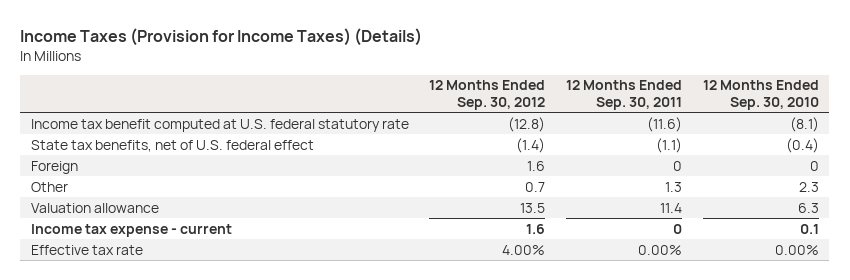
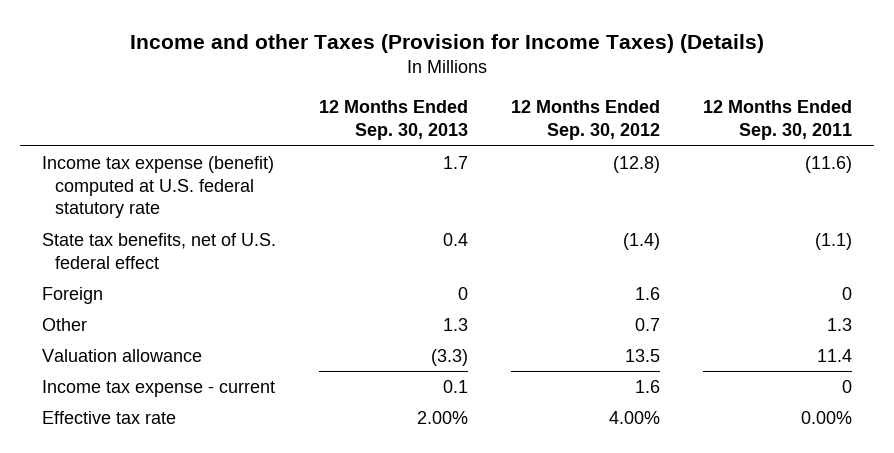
- Income Taxes (Provision for Income Taxes) (Details)
+ Income and other Taxes (Provision for Income Taxes) (Details)
- | 12 Months Ended Sep. 30, 2012 | 12 Months Ended Sep. 30, 2011 | 12 Months Ended Sep. 30, 2010
+ | 12 Months Ended Sep. 30, 2013 | 12 Months Ended Sep. 30, 2012 | 12 Months Ended Sep. 30, 2011
- Income tax benefit computed at U.S. federal statutory rate | (12.8) | (11.6) | (8.1)
+ Income tax expense (benefit) computed at U.S. federal statutory rate | 1.7 | (12.8) | (11.6)

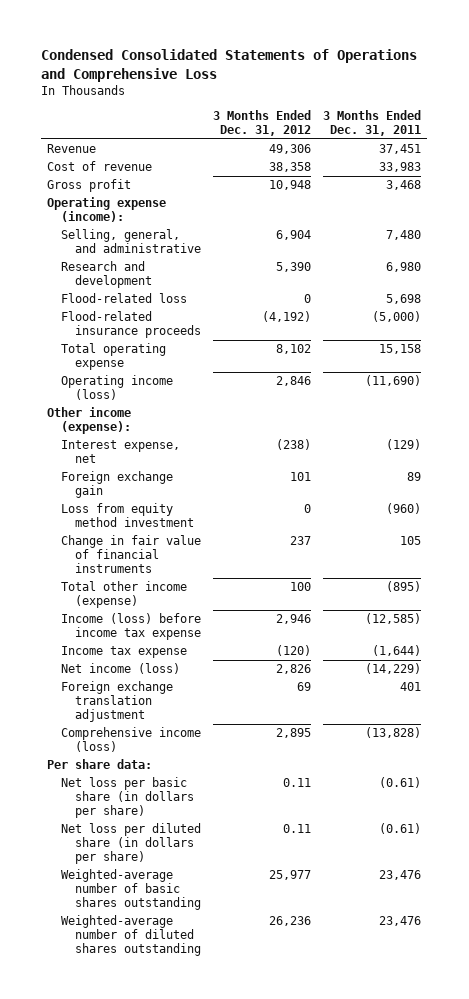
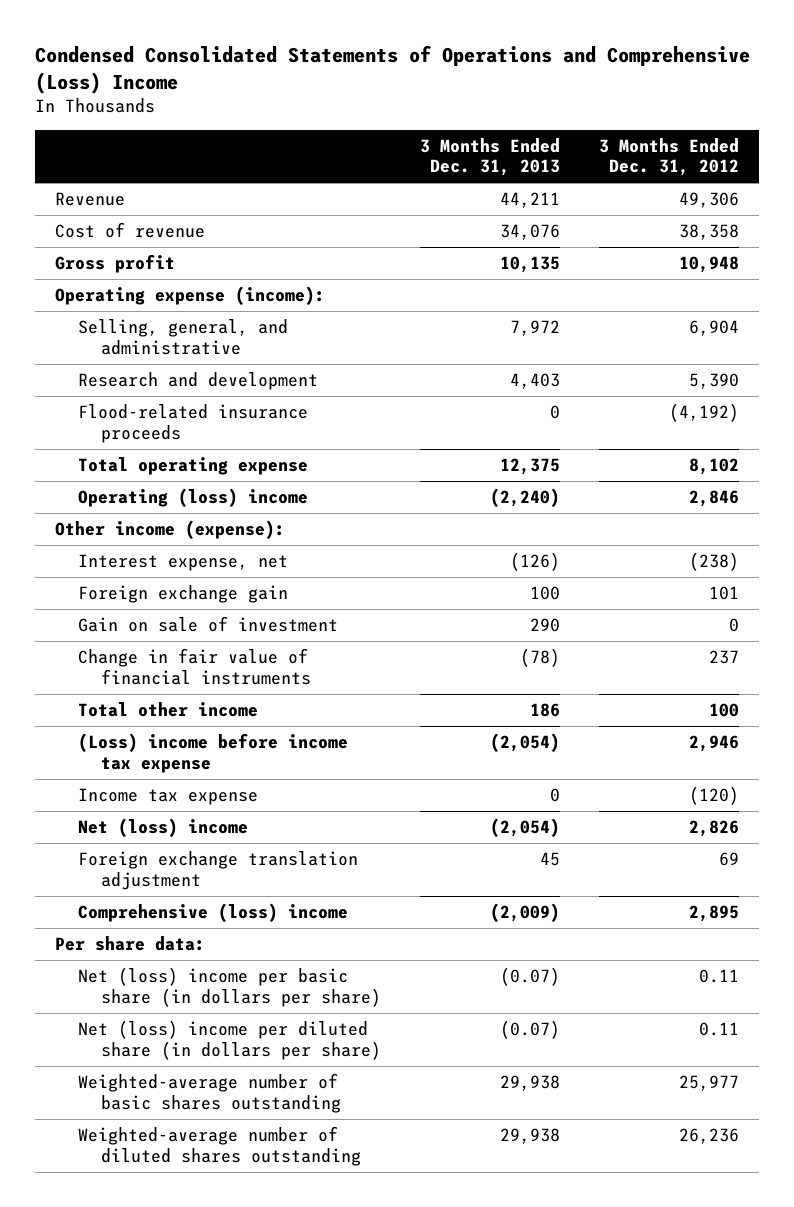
- Condensed Consolidated Statements of Operations and Comprehensive Loss
+ Condensed Consolidated Statements of Operations and Comprehensive (Loss) Income
- | 3 Months Ended Dec. 31, 2012 | 3 Months Ended Dec. 31, 2011
+ | 3 Months Ended Dec. 31, 2013 | 3 Months Ended Dec. 31, 2012
- Flood-related loss | 0 | 5,698
- Operating income (loss) | 2,846 | (11,690)
+ Operating (loss) income | (2,240) | 2,846
- Loss from equity method investment | 0 | (960)
+ Gain on sale of investment | 290 | 0
- Total other income (expense) | 100 | (895)
- Income (loss) before income tax expense | 2,946 | (12,585)
+ Total other income | 186 | 100
+ (Loss) income before income tax expense | (2,054) | 2,946
- Net income (loss) | 2,826 | (14,229)
+ Net (loss) income | (2,054) | 2,826
- Comprehensive income (loss) | 2,895 | (13,828)
+ Comprehensive (loss) income | (2,009) | 2,895
- Net loss per basic share (in dollars per share) | 0.11 | (0.61)
- Net loss per diluted share (in dollars per share) | 0.11 | (0.61)
+ Net (loss) income per basic share (in dollars per share) | (0.07) | 0.11
+ Net (loss) income per diluted share (in dollars per share) | (0.07) | 0.11

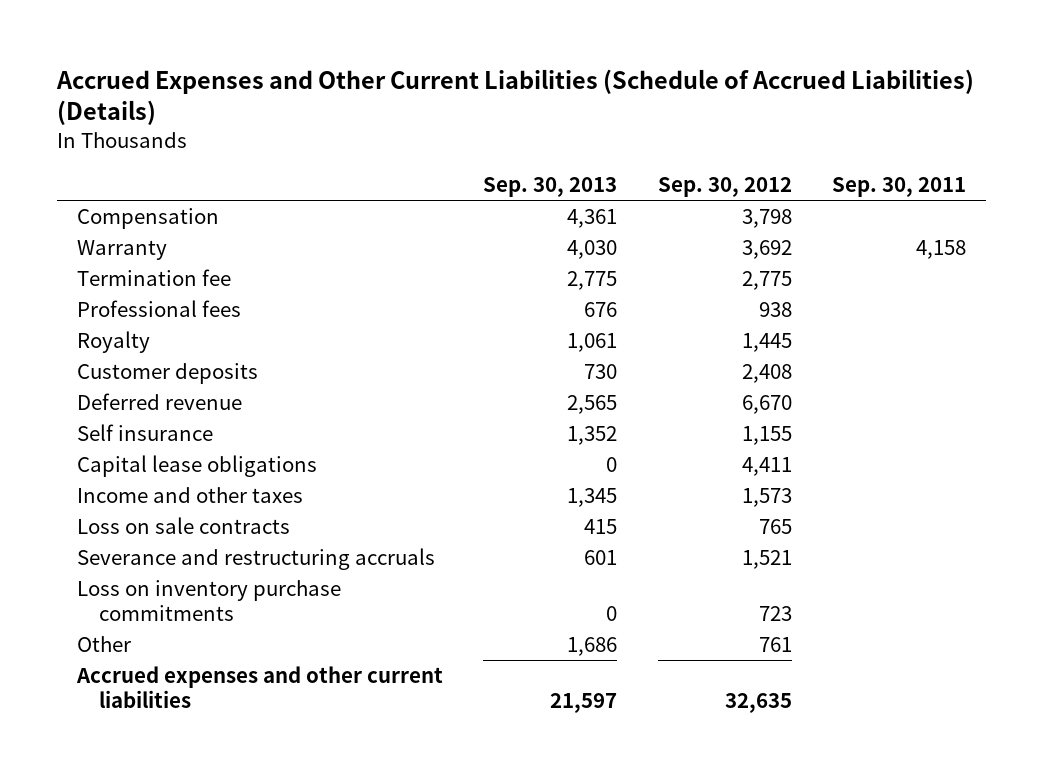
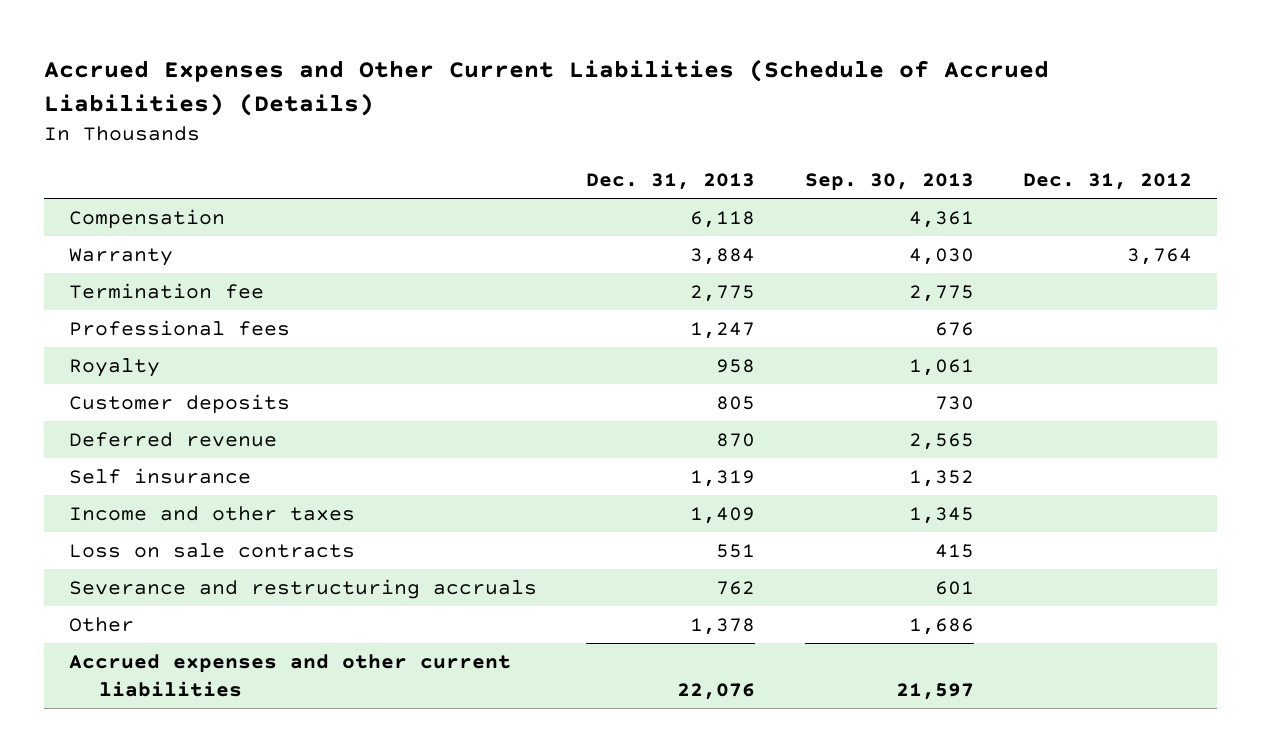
- | Sep. 30, 2013 | Sep. 30, 2012 | Sep. 30, 2011
+ | Dec. 31, 2013 | Sep. 30, 2013 | Dec. 31, 2012
- Capital lease obligations | 0 | 4,411 |
- Loss on inventory purchase commitments | 0 | 723 |

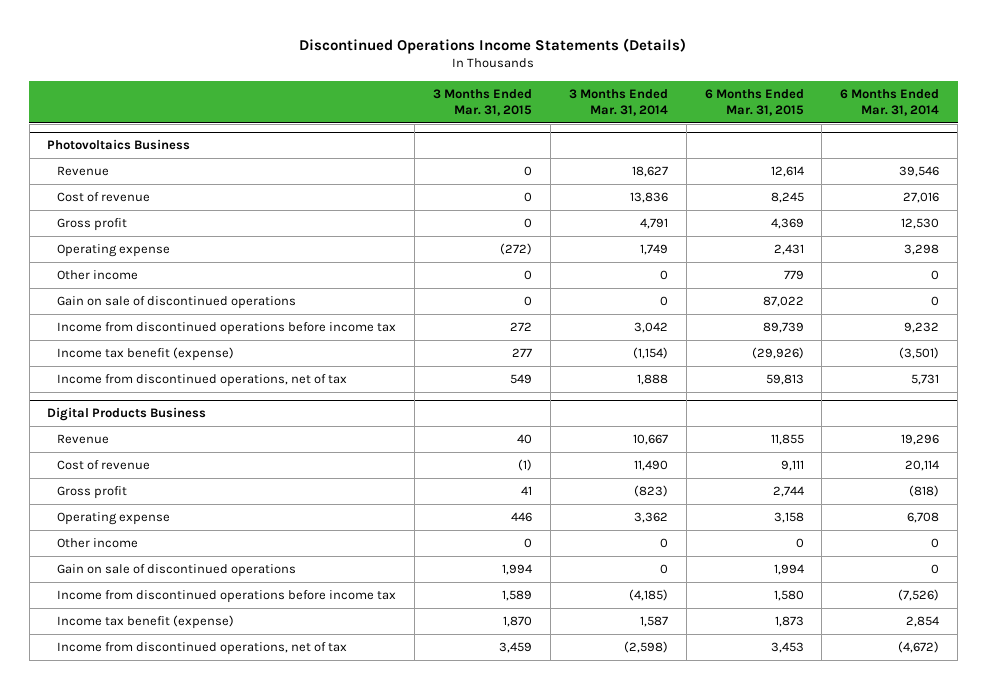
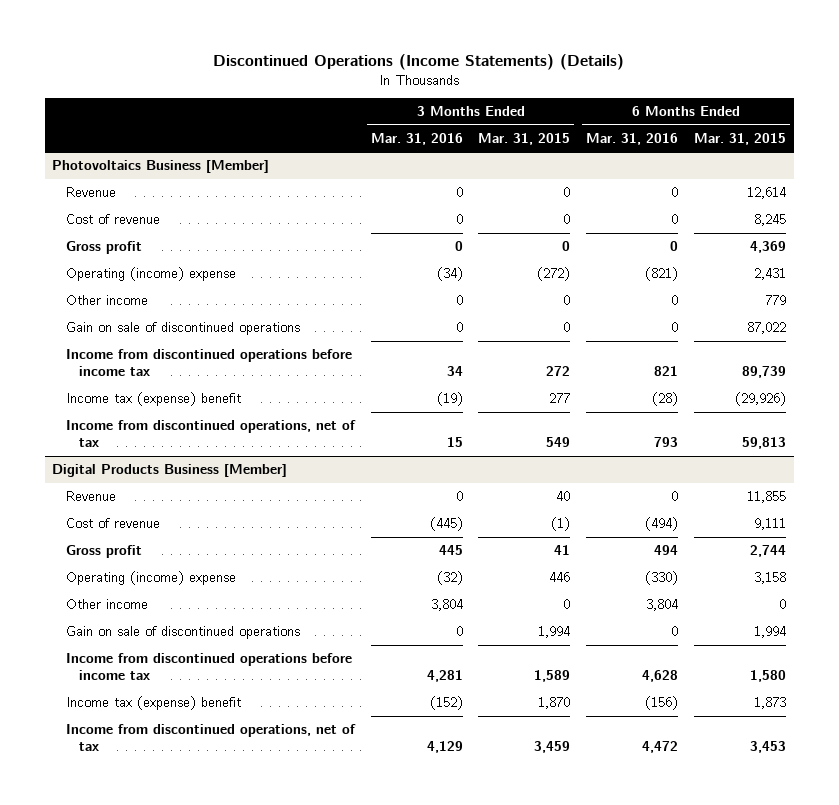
- Discontinued Operations Income Statements (Details)
+ Discontinued Operations (Income Statements) (Details)
- | 3 Months Ended Mar. 31, 2015 | 3 Months Ended Mar. 31, 2014 | 6 Months Ended Mar. 31, 2015 | 6 Months Ended Mar. 31, 2014
+ | 3 Months Ended Mar. 31, 2016 | 3 Months Ended Mar. 31, 2015 | 6 Months Ended Mar. 31, 2016 | 6 Months Ended Mar. 31, 2015
- Photovoltaics Business
+ Photovoltaics Business [Member]
- Operating expense | (272) | 1,749 | 2,431 | 3,298
+ Operating (income) expense | (34) | (272) | (821) | 2,431
- Income tax benefit (expense) | 277 | (1,154) | (29,926) | (3,501)
+ Income tax (expense) benefit | (19) | 277 | (28) | (29,926)
- Digital Products Business
+ Digital Products Business [Member]
- Operating expense | 446 | 3,362 | 3,158 | 6,708
+ Operating (income) expense | (32) | 446 | (330) | 3,158
- Income tax benefit (expense) | 1,870 | 1,587 | 1,873 | 2,854
+ Income tax (expense) benefit | (152) | 1,870 | (156) | 1,873

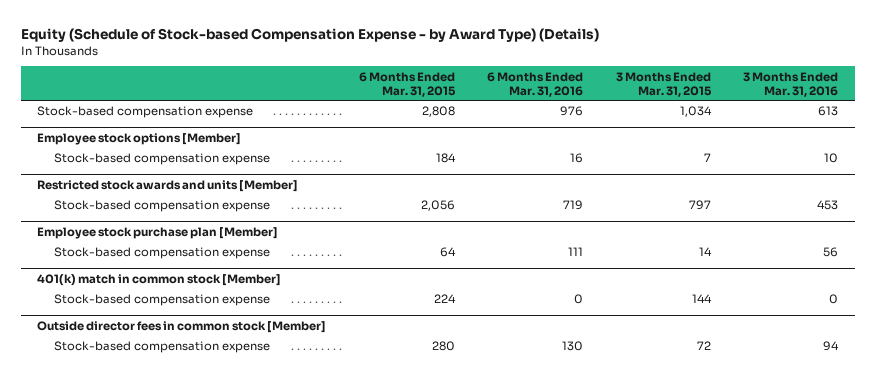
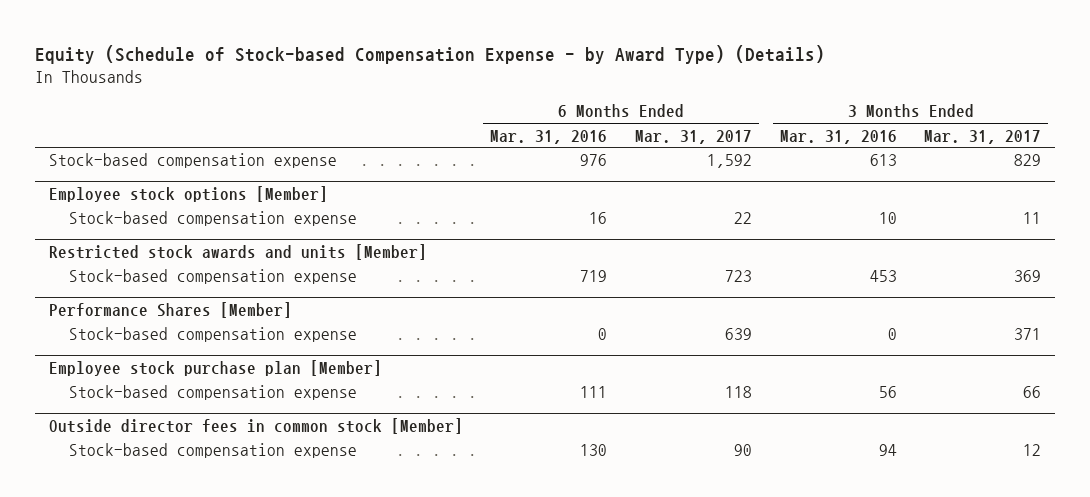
- | 6 Months Ended Mar. 31, 2015 | 6 Months Ended Mar. 31, 2016 | 3 Months Ended Mar. 31, 2015 | 3 Months Ended Mar. 31, 2016
+ | 6 Months Ended Mar. 31, 2016 | 6 Months Ended Mar. 31, 2017 | 3 Months Ended Mar. 31, 2016 | 3 Months Ended Mar. 31, 2017
+ Performance Shares [Member]
+ Stock-based compensation expense | 0 | 639 | 0 | 371
- 401(k) match in common stock [Member]
- Stock-based compensation expense | 224 | 0 | 144 | 0

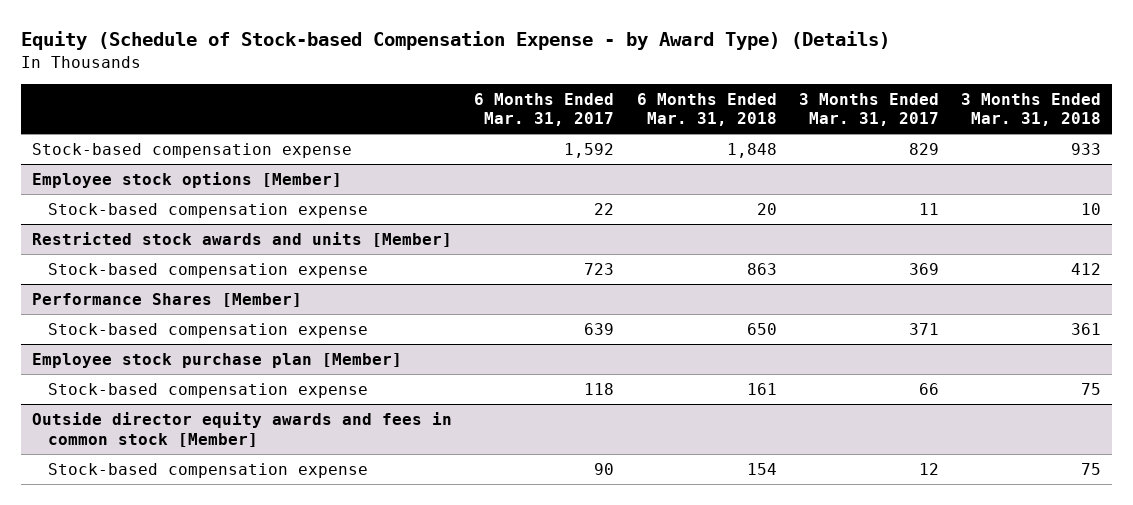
- | 6 Months Ended Mar. 31, 2016 | 6 Months Ended Mar. 31, 2017 | 3 Months Ended Mar. 31, 2016 | 3 Months Ended Mar. 31, 2017
+ | 6 Months Ended Mar. 31, 2017 | 6 Months Ended Mar. 31, 2018 | 3 Months Ended Mar. 31, 2017 | 3 Months Ended Mar. 31, 2018
- Outside director fees in common stock [Member]
+ Outside director equity awards and fees in common stock [Member]

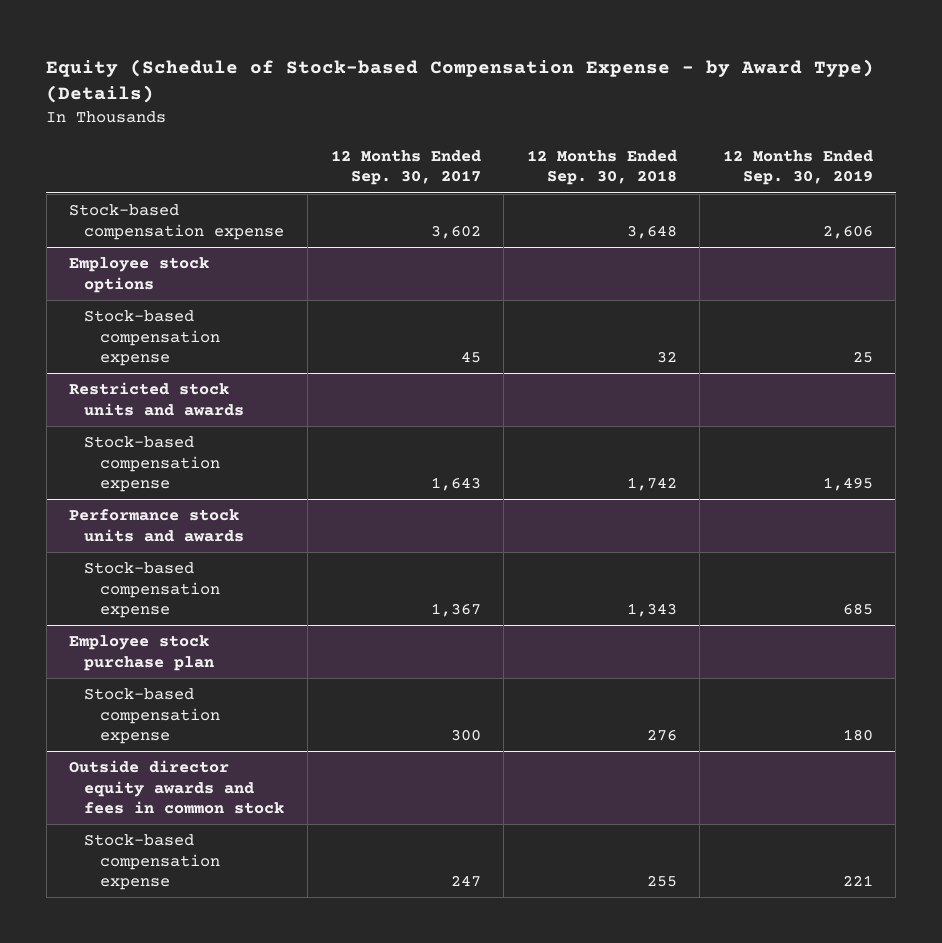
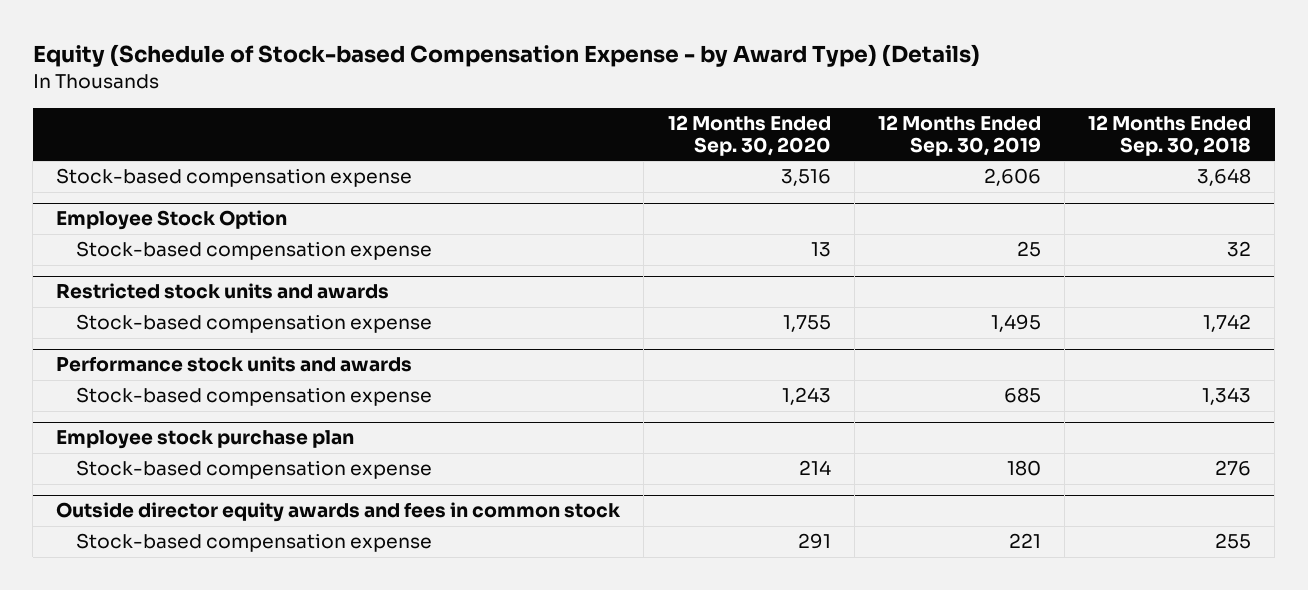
- | 12 Months Ended Sep. 30, 2017 | 12 Months Ended Sep. 30, 2018 | 12 Months Ended Sep. 30, 2019
+ | 12 Months Ended Sep. 30, 2020 | 12 Months Ended Sep. 30, 2019 | 12 Months Ended Sep. 30, 2018
- Employee stock options
+ Employee Stock Option

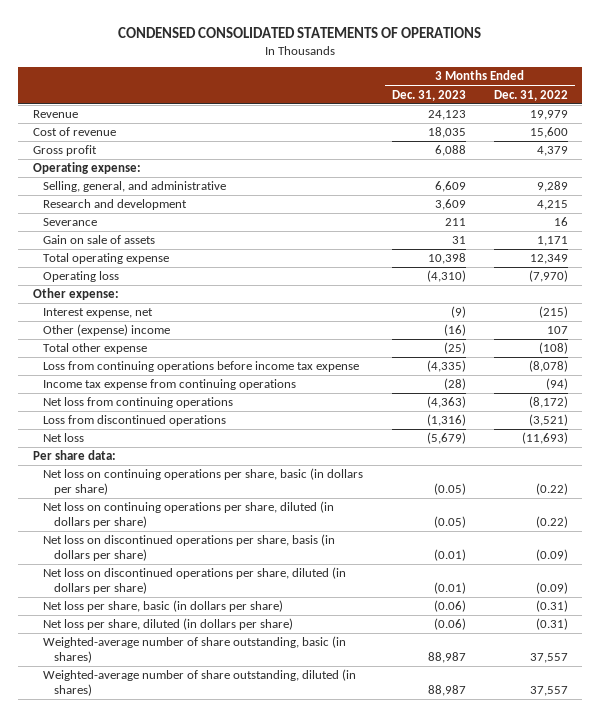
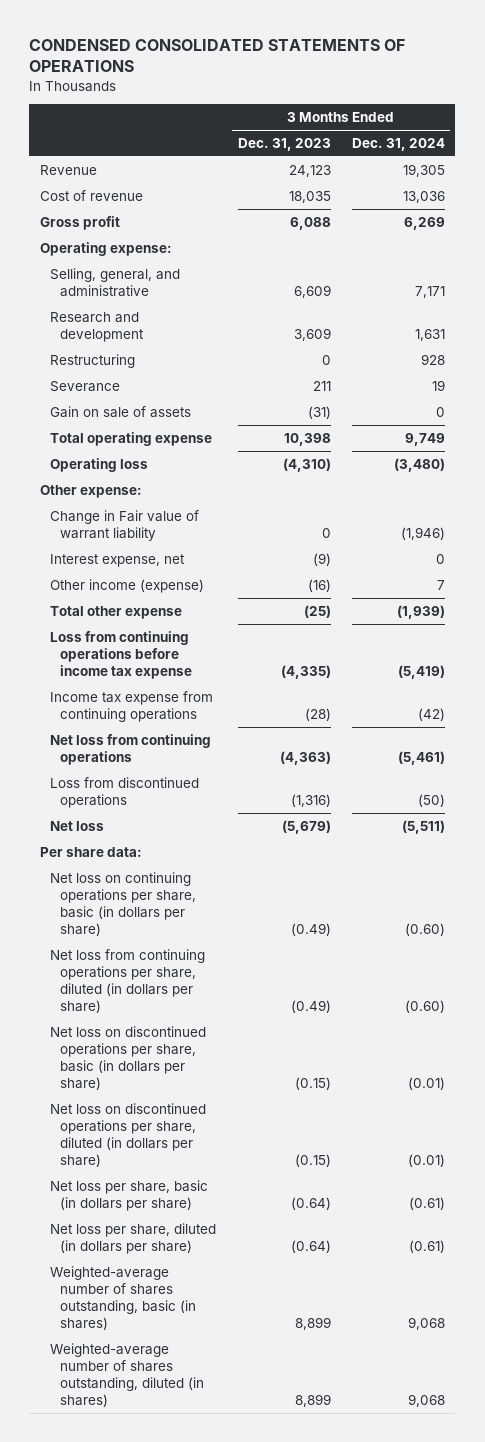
- | 3 Months Ended Dec. 31, 2023 | 3 Months Ended Dec. 31, 2022
+ | 3 Months Ended Dec. 31, 2023 | 3 Months Ended Dec. 31, 2024
+ Restructuring | 0 | 928
- Gain on sale of assets | 31 | 1,171
+ Gain on sale of assets | (31) | 0
+ Change in Fair value of warrant liability | 0 | (1,946)
- Other (expense) income | (16) | 107
+ Other income (expense) | (16) | 7
- Net loss on continuing operations per share, basic (in dollars per share) | (0.05) | (0.22)
- Net loss on continuing operations per share, diluted (in dollars per share) | (0.05) | (0.22)
- Net loss on discontinued operations per share, basis (in dollars per share) | (0.01) | (0.09)
- Net loss on discontinued operations per share, diluted (in dollars per share) | (0.01) | (0.09)
- Net loss per share, basic (in dollars per share) | (0.06) | (0.31)
- Net loss per share, diluted (in dollars per share) | (0.06) | (0.31)
- Weighted-average number of share outstanding, basic (in shares) | 88,987 | 37,557
- Weighted-average number of share outstanding, diluted (in shares) | 88,987 | 37,557
+ Net loss on continuing operations per share, basic (in dollars per share) | (0.49) | (0.60)
+ Net loss from continuing operations per share, diluted (in dollars per share) | (0.49) | (0.60)
+ Net loss on discontinued operations per share, basic (in dollars per share) | (0.15) | (0.01)
+ Net loss on discontinued operations per share, diluted (in dollars per share) | (0.15) | (0.01)
+ Net loss per share, basic (in dollars per share) | (0.64) | (0.61)
+ Net loss per share, diluted (in dollars per share) | (0.64) | (0.61)
+ Weighted-average number of shares outstanding, basic (in shares) | 8,899 | 9,068
+ Weighted-average number of shares outstanding, diluted (in shares) | 8,899 | 9,068

